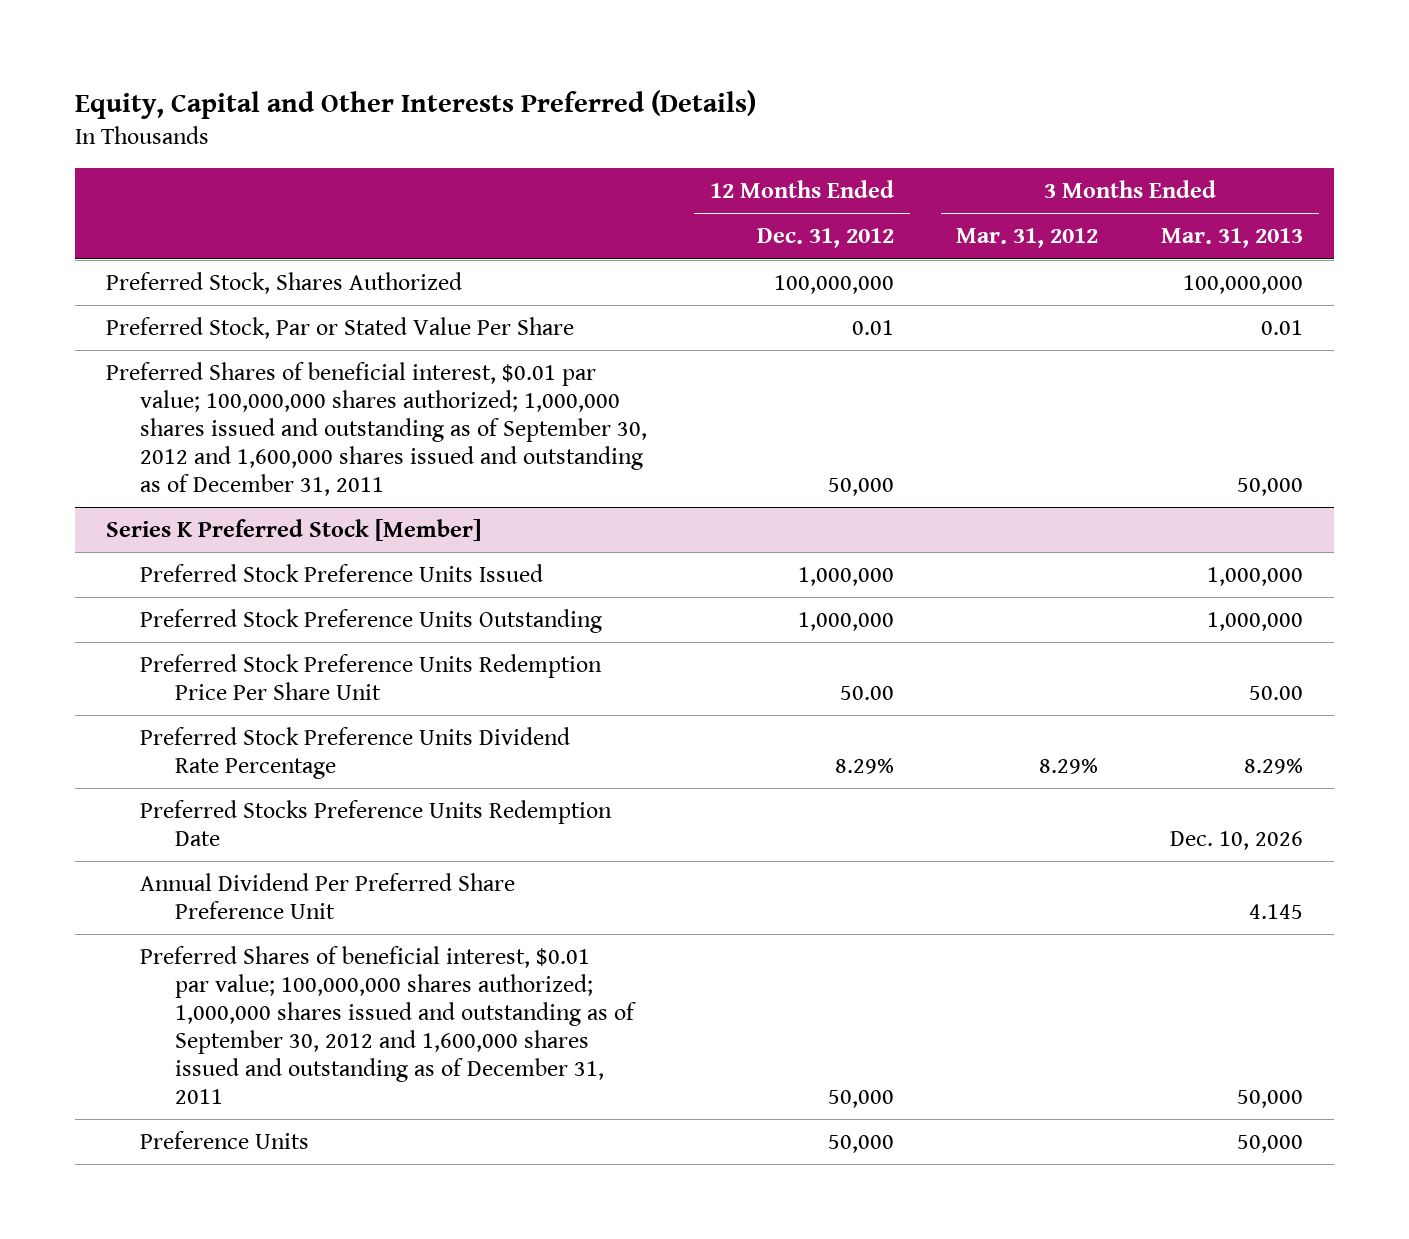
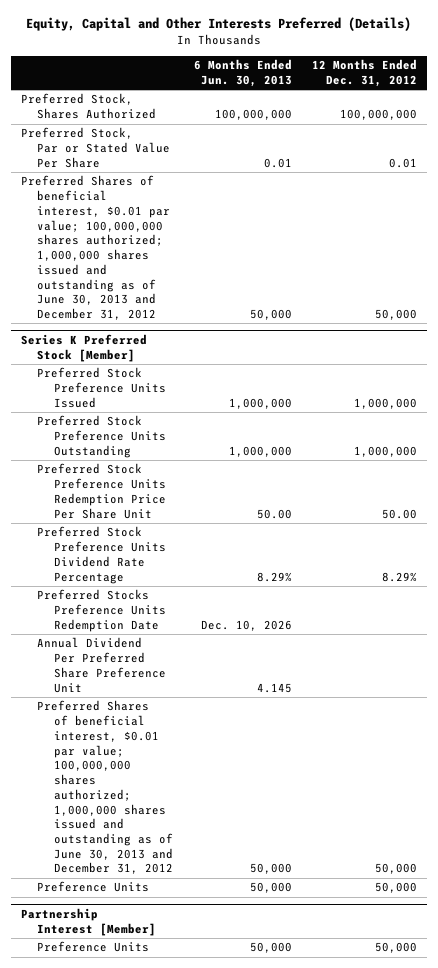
- | 12 Months Ended Dec. 31, 2012 | 3 Months Ended Mar. 31, 2012 | 3 Months Ended Mar. 31, 2013
+ | 6 Months Ended Jun. 30, 2013 | 12 Months Ended Dec. 31, 2012
- Preferred Shares of beneficial interest, $0.01 par value; 100,000,000 shares authorized; 1,000,000 shares issued and outstanding as of September 30, 2012 and 1,600,000 shares issued and outstanding as of December 31, 2011 | 50,000 | | 50,000
+ Preferred Shares of beneficial interest, $0.01 par value; 100,000,000 shares authorized; 1,000,000 shares issued and outstanding as of June 30, 2013 and December 31, 2012 | 50,000 | 50,000
@ Series K Preferred Stock [Member]
- Preferred Shares of beneficial interest, $0.01 par value; 100,000,000 shares authorized; 1,000,000 shares issued and outstanding as of September 30, 2012 and 1,600,000 shares issued and outstanding as of December 31, 2011 | 50,000 | | 50,000
+ Preferred Shares of beneficial interest, $0.01 par value; 100,000,000 shares authorized; 1,000,000 shares issued and outstanding as of June 30, 2013 and December 31, 2012 | 50,000 | 50,000
+ Partnership Interest [Member]
+ Preference Units | 50,000 | 50,000

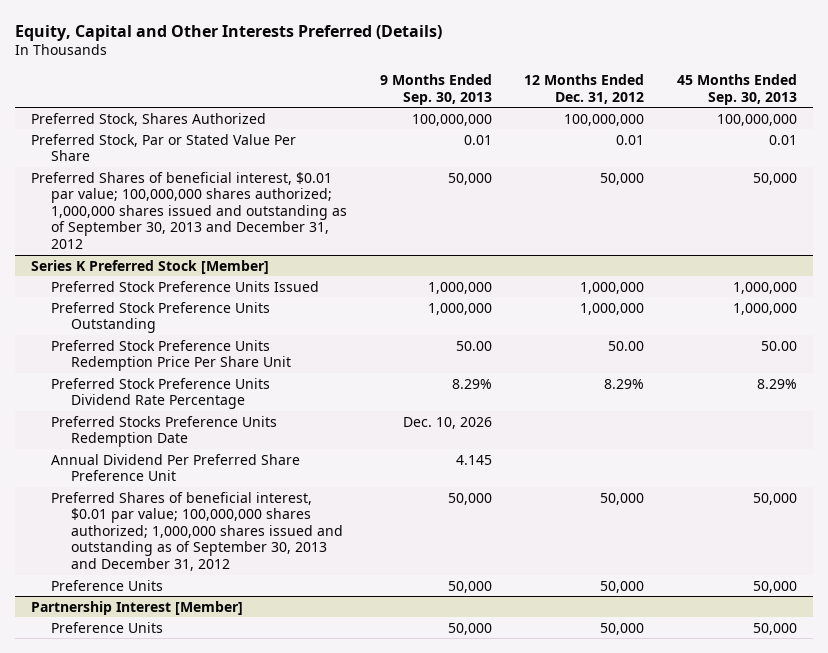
- | 6 Months Ended Jun. 30, 2013 | 12 Months Ended Dec. 31, 2012
+ | 9 Months Ended Sep. 30, 2013 | 12 Months Ended Dec. 31, 2012 | 45 Months Ended Sep. 30, 2013
- Preferred Shares of beneficial interest, $0.01 par value; 100,000,000 shares authorized; 1,000,000 shares issued and outstanding as of June 30, 2013 and December 31, 2012 | 50,000 | 50,000
+ Preferred Shares of beneficial interest, $0.01 par value; 100,000,000 shares authorized; 1,000,000 shares issued and outstanding as of September 30, 2013 and December 31, 2012 | 50,000 | 50,000 | 50,000
@ Series K Preferred Stock [Member]
- Preferred Shares of beneficial interest, $0.01 par value; 100,000,000 shares authorized; 1,000,000 shares issued and outstanding as of June 30, 2013 and December 31, 2012 | 50,000 | 50,000
+ Preferred Shares of beneficial interest, $0.01 par value; 100,000,000 shares authorized; 1,000,000 shares issued and outstanding as of September 30, 2013 and December 31, 2012 | 50,000 | 50,000 | 50,000

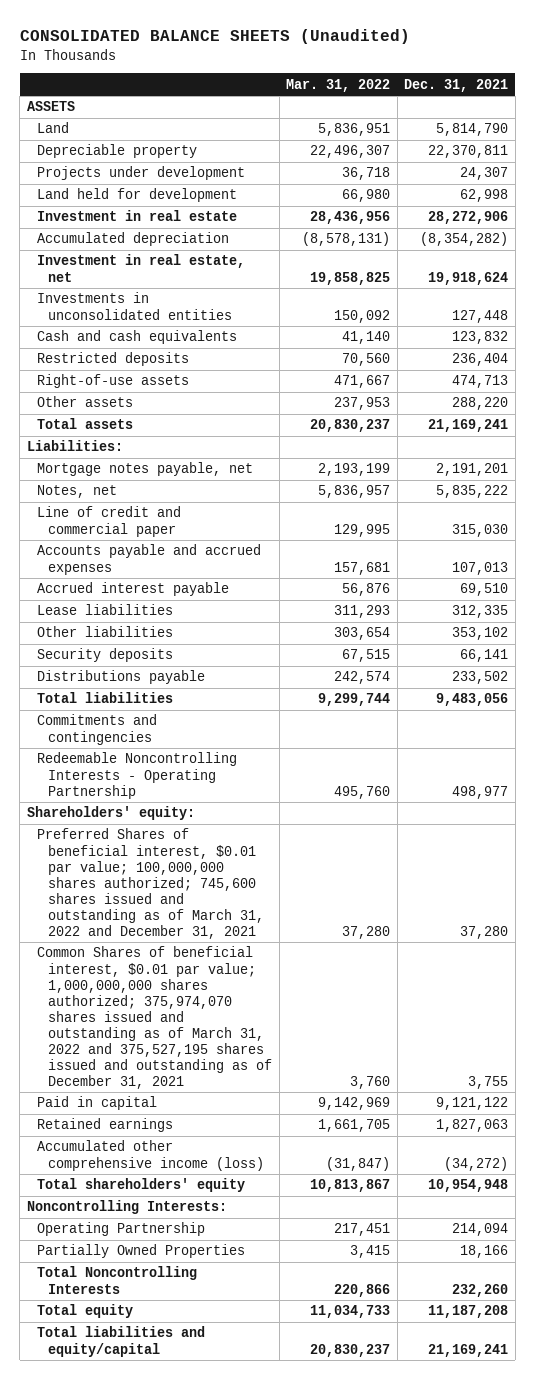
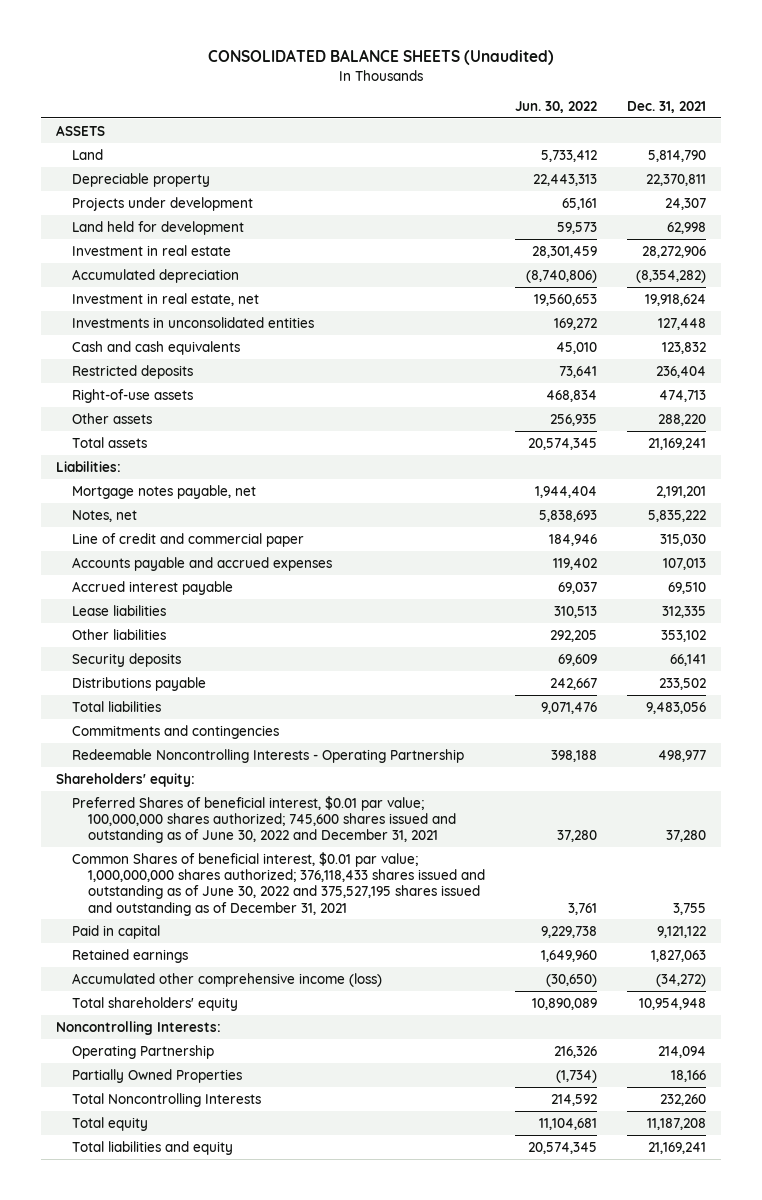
- | Mar. 31, 2022 | Dec. 31, 2021
+ | Jun. 30, 2022 | Dec. 31, 2021
- Preferred Shares of beneficial interest, $0.01 par value; 100,000,000 shares authorized; 745,600 shares issued and outstanding as of March 31, 2022 and December 31, 2021 | 37,280 | 37,280
- Common Shares of beneficial interest, $0.01 par value; 1,000,000,000 shares authorized; 375,974,070 shares issued and outstanding as of March 31, 2022 and 375,527,195 shares issued and outstanding as of December 31, 2021 | 3,760 | 3,755
+ Preferred Shares of beneficial interest, $0.01 par value; 100,000,000 shares authorized; 745,600 shares issued and outstanding as of June 30, 2022 and December 31, 2021 | 37,280 | 37,280
+ Common Shares of beneficial interest, $0.01 par value; 1,000,000,000 shares authorized; 376,118,433 shares issued and outstanding as of June 30, 2022 and 375,527,195 shares issued and outstanding as of December 31, 2021 | 3,761 | 3,755
- Total liabilities and equity/capital | 20,830,237 | 21,169,241
+ Total liabilities and equity | 20,574,345 | 21,169,241

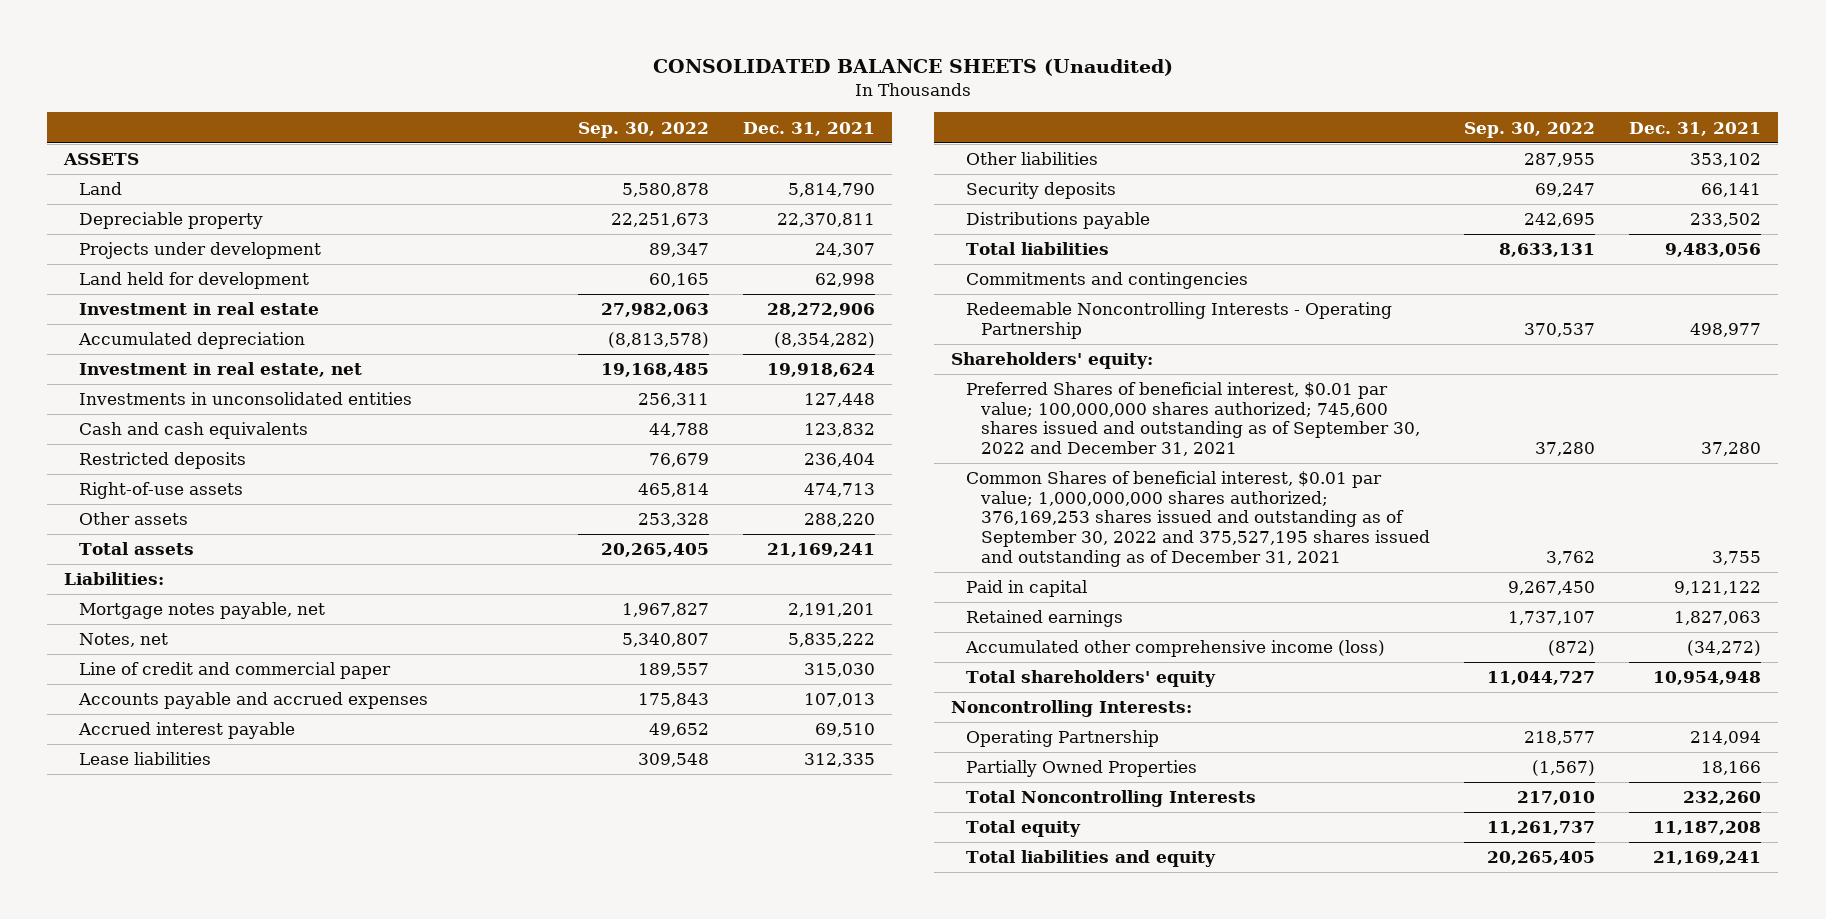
- | Jun. 30, 2022 | Dec. 31, 2021
+ | Sep. 30, 2022 | Dec. 31, 2021
- Preferred Shares of beneficial interest, $0.01 par value; 100,000,000 shares authorized; 745,600 shares issued and outstanding as of June 30, 2022 and December 31, 2021 | 37,280 | 37,280
- Common Shares of beneficial interest, $0.01 par value; 1,000,000,000 shares authorized; 376,118,433 shares issued and outstanding as of June 30, 2022 and 375,527,195 shares issued and outstanding as of December 31, 2021 | 3,761 | 3,755
+ Preferred Shares of beneficial interest, $0.01 par value; 100,000,000 shares authorized; 745,600 shares issued and outstanding as of September 30, 2022 and December 31, 2021 | 37,280 | 37,280
+ Common Shares of beneficial interest, $0.01 par value; 1,000,000,000 shares authorized; 376,169,253 shares issued and outstanding as of September 30, 2022 and 375,527,195 shares issued and outstanding as of December 31, 2021 | 3,762 | 3,755

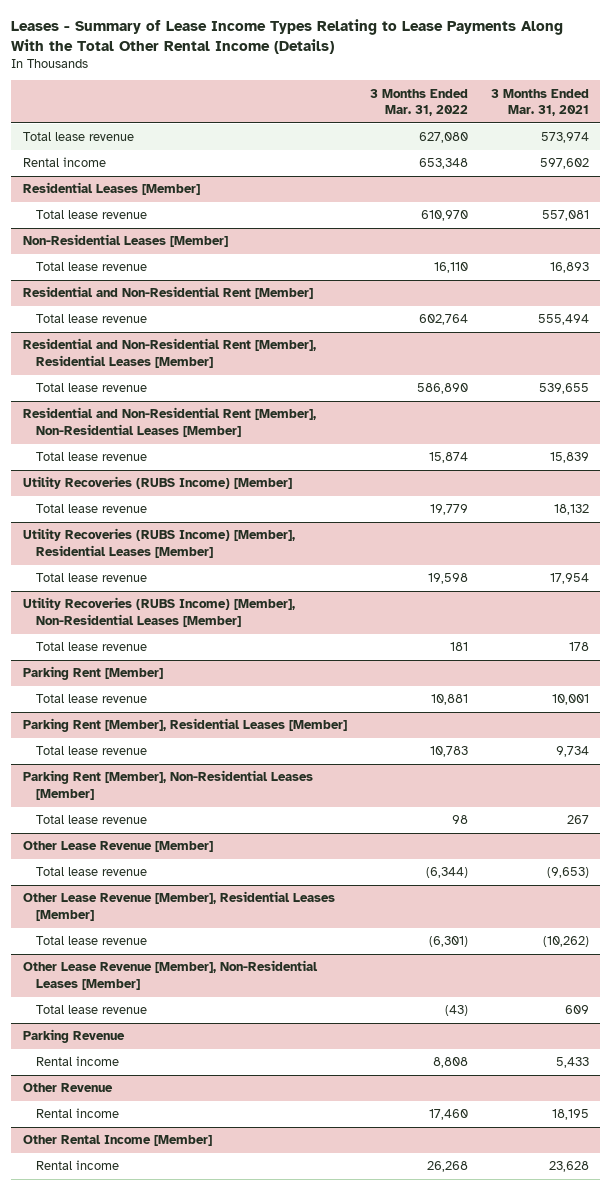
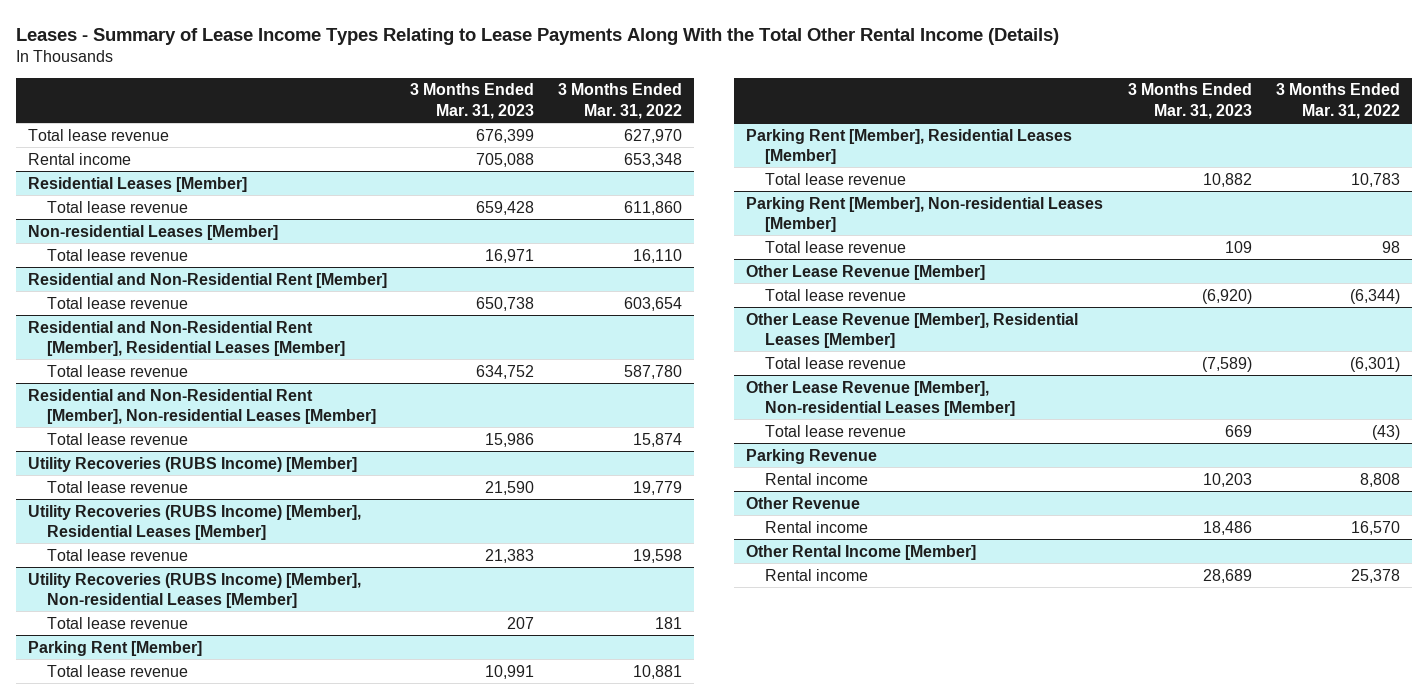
- | 3 Months Ended Mar. 31, 2022 | 3 Months Ended Mar. 31, 2021
+ | 3 Months Ended Mar. 31, 2023 | 3 Months Ended Mar. 31, 2022
- Total lease revenue | 627,080 | 573,974
+ Total lease revenue | 676,399 | 627,970
@ Residential Leases [Member]
- Total lease revenue | 610,970 | 557,081
- Non-Residential Leases [Member]
@ Residential Leases [Member]
+ Total lease revenue | 659,428 | 611,860
+ Non-residential Leases [Member]
@ Residential and Non-Residential Rent [Member]
- Total lease revenue | 602,764 | 555,494
+ Total lease revenue | 650,738 | 603,654
@ Residential and Non-Residential Rent [Member], Residential Leases [Member]
- Total lease revenue | 586,890 | 539,655
- Residential and Non-Residential Rent [Member], Non-Residential Leases [Member]
@ Residential and Non-Residential Rent [Member], Residential Leases [Member]
+ Total lease revenue | 634,752 | 587,780
+ Residential and Non-Residential Rent [Member], Non-residential Leases [Member]
- Utility Recoveries (RUBS Income) [Member], Non-Residential Leases [Member]
+ Utility Recoveries (RUBS Income) [Member], Non-residential Leases [Member]
- Parking Rent [Member], Non-Residential Leases [Member]
+ Parking Rent [Member], Non-residential Leases [Member]
- Other Lease Revenue [Member], Non-Residential Leases [Member]
+ Other Lease Revenue [Member], Non-residential Leases [Member]
@ Other Revenue
- Rental income | 17,460 | 18,195
+ Rental income | 18,486 | 16,570
@ Other Rental Income [Member]
- Rental income | 26,268 | 23,628
+ Rental income | 28,689 | 25,378

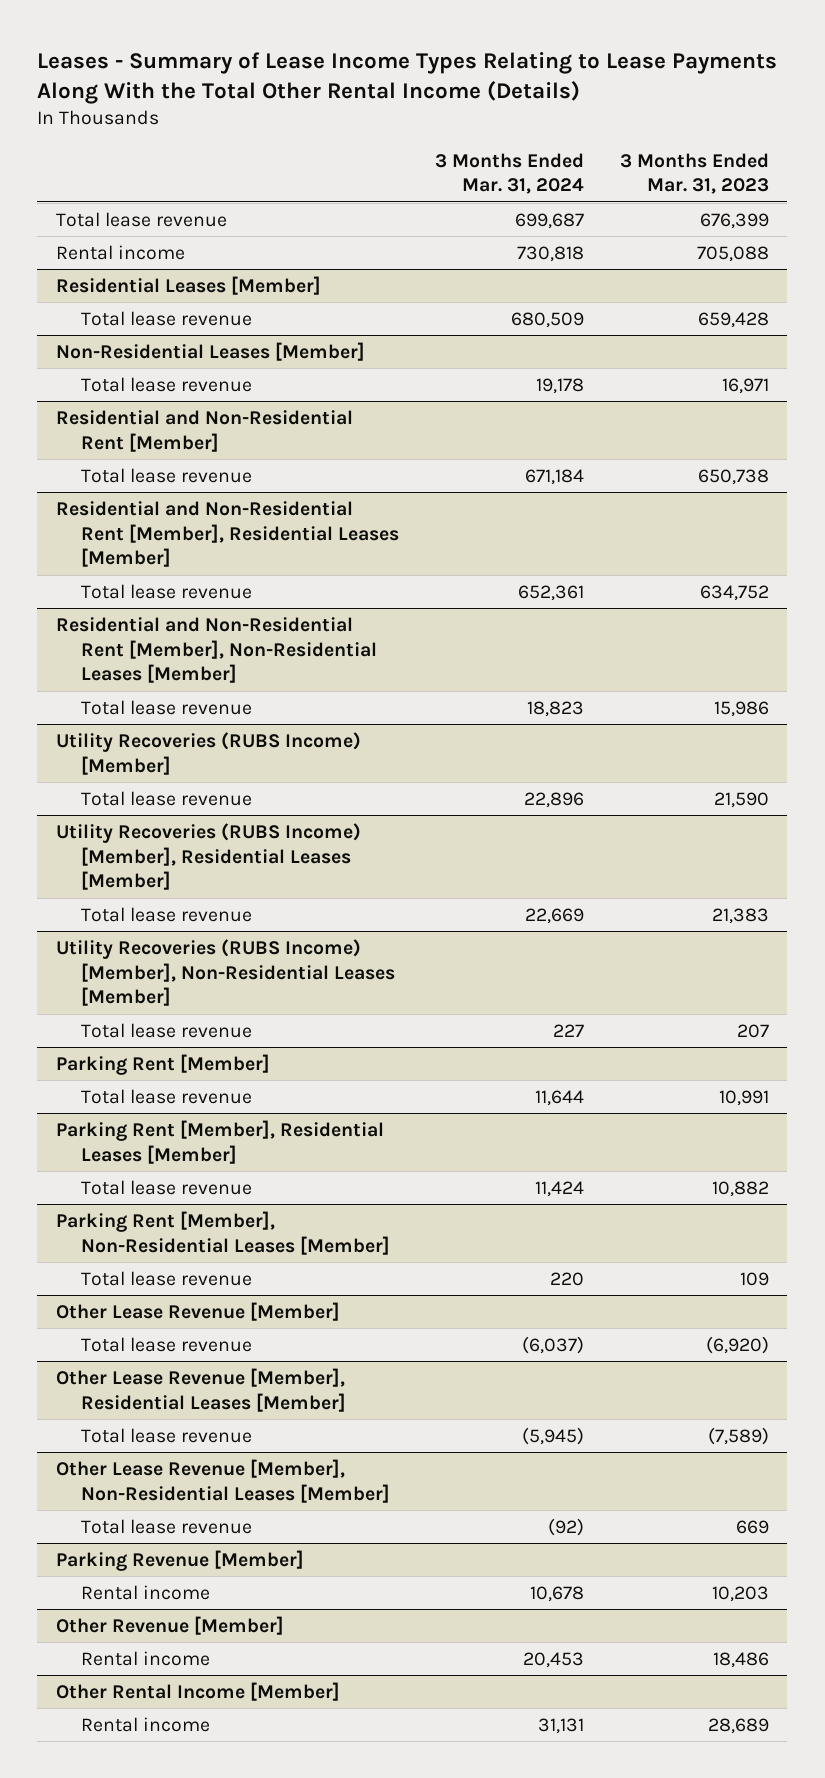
- | 3 Months Ended Mar. 31, 2023 | 3 Months Ended Mar. 31, 2022
+ | 3 Months Ended Mar. 31, 2024 | 3 Months Ended Mar. 31, 2023
- Non-residential Leases [Member]
+ Non-Residential Leases [Member]
- Residential and Non-Residential Rent [Member], Non-residential Leases [Member]
+ Residential and Non-Residential Rent [Member], Non-Residential Leases [Member]
- Utility Recoveries (RUBS Income) [Member], Non-residential Leases [Member]
+ Utility Recoveries (RUBS Income) [Member], Non-Residential Leases [Member]
- Parking Rent [Member], Non-residential Leases [Member]
+ Parking Rent [Member], Non-Residential Leases [Member]
- Other Lease Revenue [Member], Non-residential Leases [Member]
+ Other Lease Revenue [Member], Non-Residential Leases [Member]
- Parking Revenue
+ Parking Revenue [Member]
- Other Revenue
+ Other Revenue [Member]

